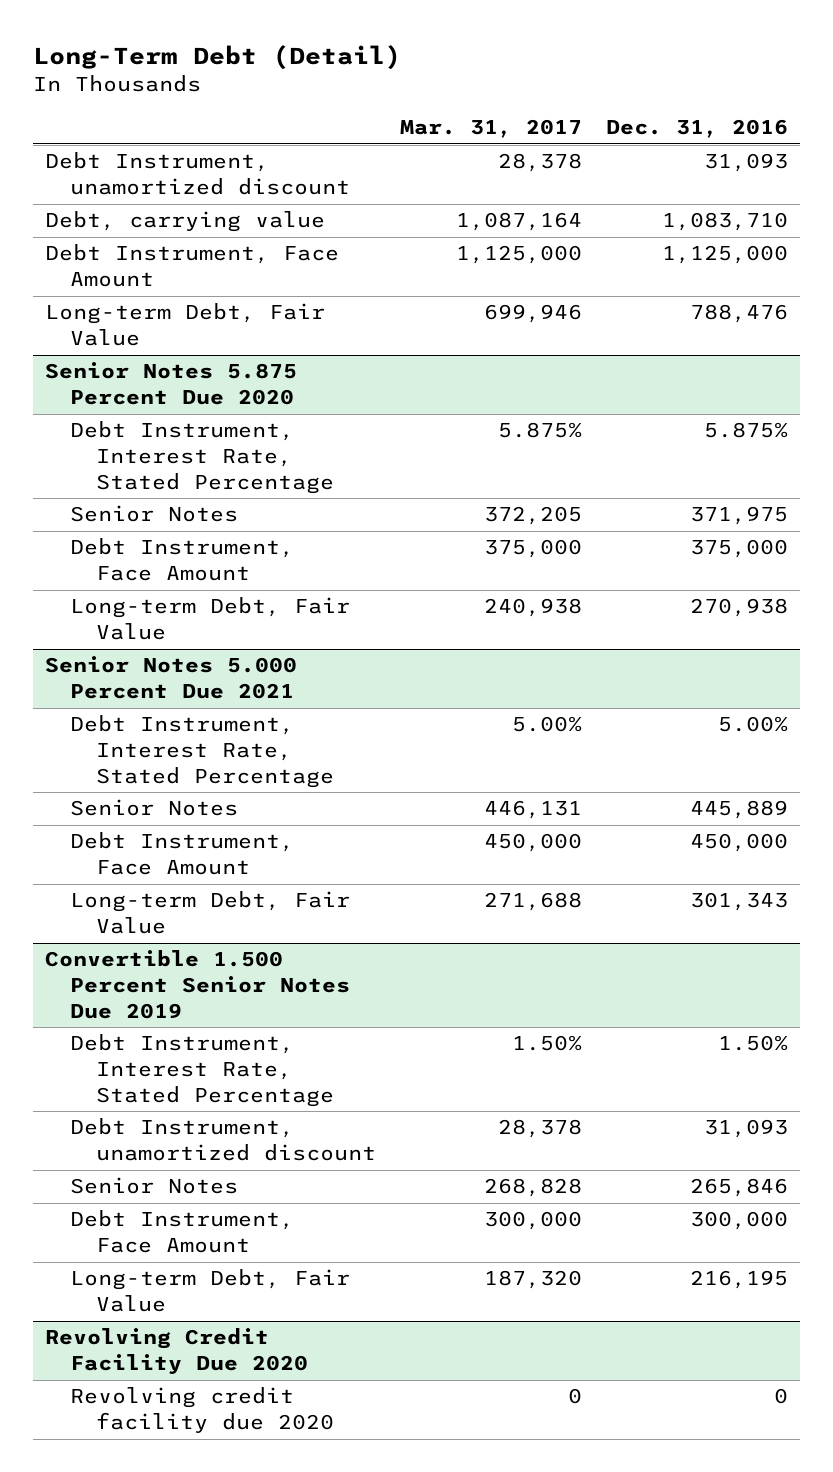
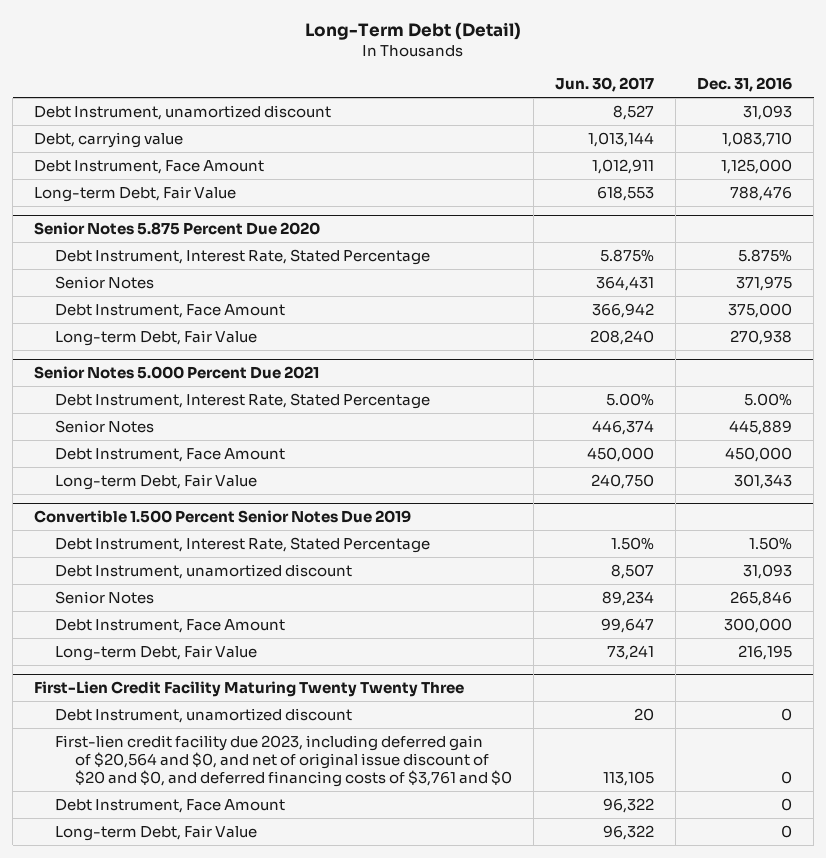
- | Mar. 31, 2017 | Dec. 31, 2016
+ | Jun. 30, 2017 | Dec. 31, 2016
- Revolving Credit Facility Due 2020
- Revolving credit facility due 2020 | 0 | 0
+ First-Lien Credit Facility Maturing Twenty Twenty Three
+ Debt Instrument, unamortized discount | 20 | 0
+ First-lien credit facility due 2023, including deferred gain of $20,564 and $0, and net of original issue discount of $20 and $0, and deferred financing costs of $3,761 and $0 | 113,105 | 0
+ Debt Instrument, Face Amount | 96,322 | 0
+ Long-term Debt, Fair Value | 96,322 | 0

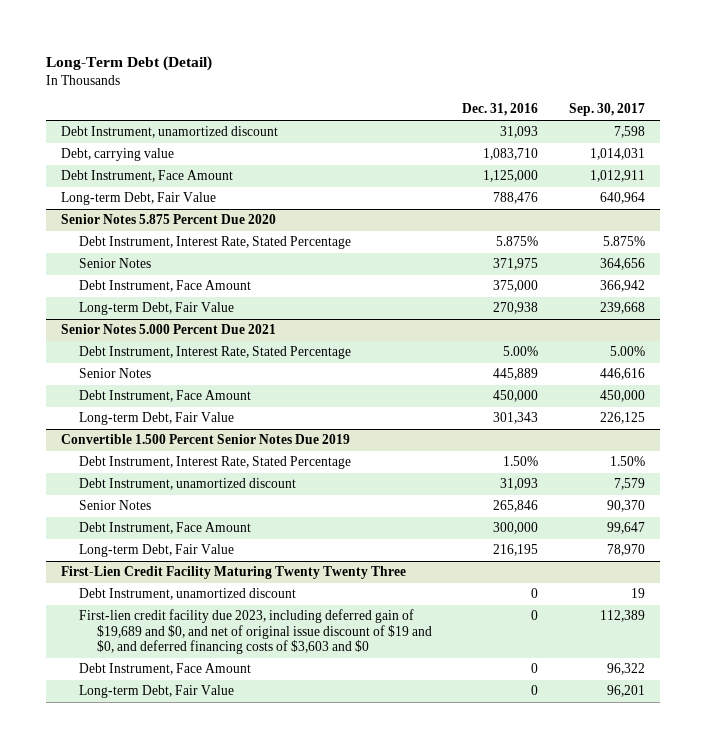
- | Jun. 30, 2017 | Dec. 31, 2016
+ | Dec. 31, 2016 | Sep. 30, 2017
@ First-Lien Credit Facility Maturing Twenty Twenty Three
- First-lien credit facility due 2023, including deferred gain of $20,564 and $0, and net of original issue discount of $20 and $0, and deferred financing costs of $3,761 and $0 | 113,105 | 0
+ First-lien credit facility due 2023, including deferred gain of $19,689 and $0, and net of original issue discount of $19 and $0, and deferred financing costs of $3,603 and $0 | 0 | 112,389

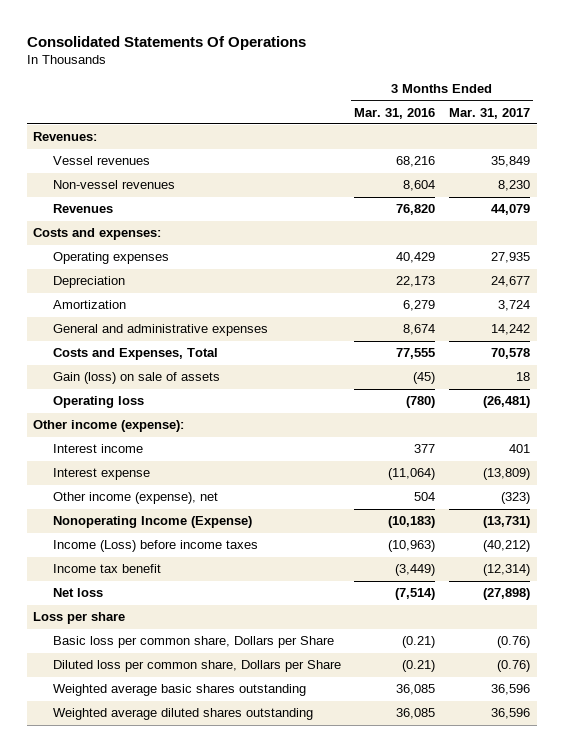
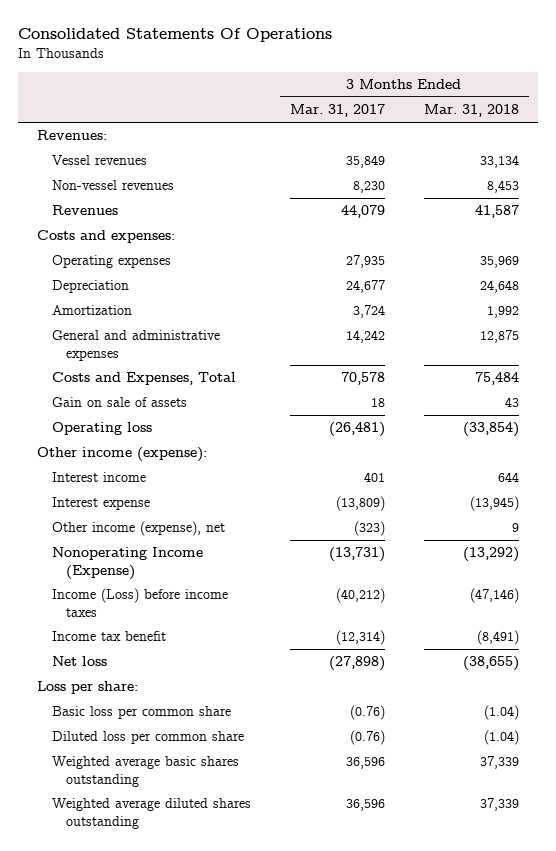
- | 3 Months Ended Mar. 31, 2016 | 3 Months Ended Mar. 31, 2017
+ | 3 Months Ended Mar. 31, 2017 | 3 Months Ended Mar. 31, 2018
- Gain (loss) on sale of assets | (45) | 18
+ Gain on sale of assets | 18 | 43
- Loss per share
- Basic loss per common share, Dollars per Share | (0.21) | (0.76)
- Diluted loss per common share, Dollars per Share | (0.21) | (0.76)
+ Loss per share:
+ Basic loss per common share | (0.76) | (1.04)
+ Diluted loss per common share | (0.76) | (1.04)

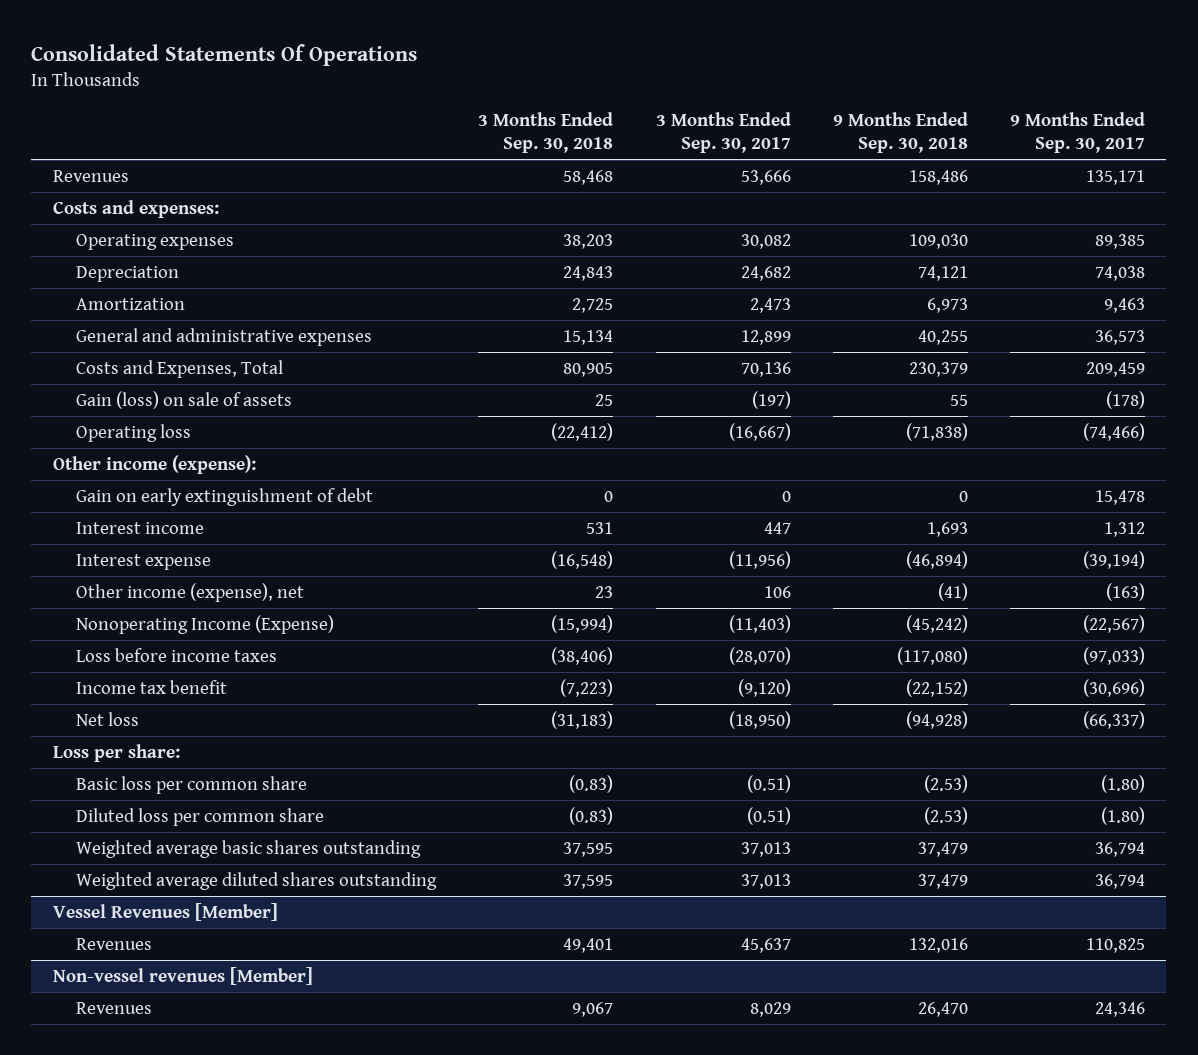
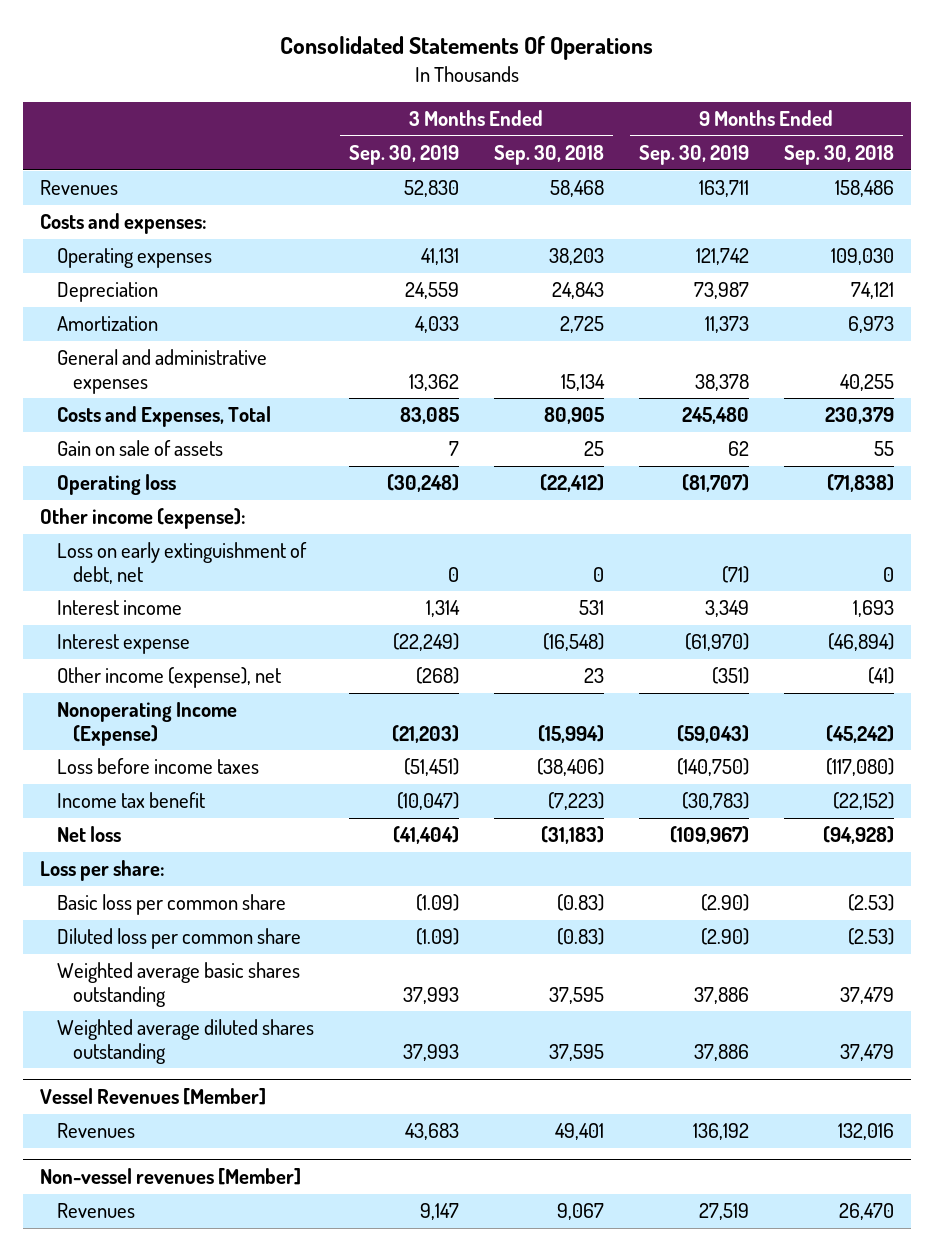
- | 3 Months Ended Sep. 30, 2018 | 3 Months Ended Sep. 30, 2017 | 9 Months Ended Sep. 30, 2018 | 9 Months Ended Sep. 30, 2017
+ | 3 Months Ended Sep. 30, 2019 | 3 Months Ended Sep. 30, 2018 | 9 Months Ended Sep. 30, 2019 | 9 Months Ended Sep. 30, 2018
- Gain (loss) on sale of assets | 25 | (197) | 55 | (178)
+ Gain on sale of assets | 7 | 25 | 62 | 55
- Gain on early extinguishment of debt | 0 | 0 | 0 | 15,478
+ Loss on early extinguishment of debt, net | 0 | 0 | (71) | 0

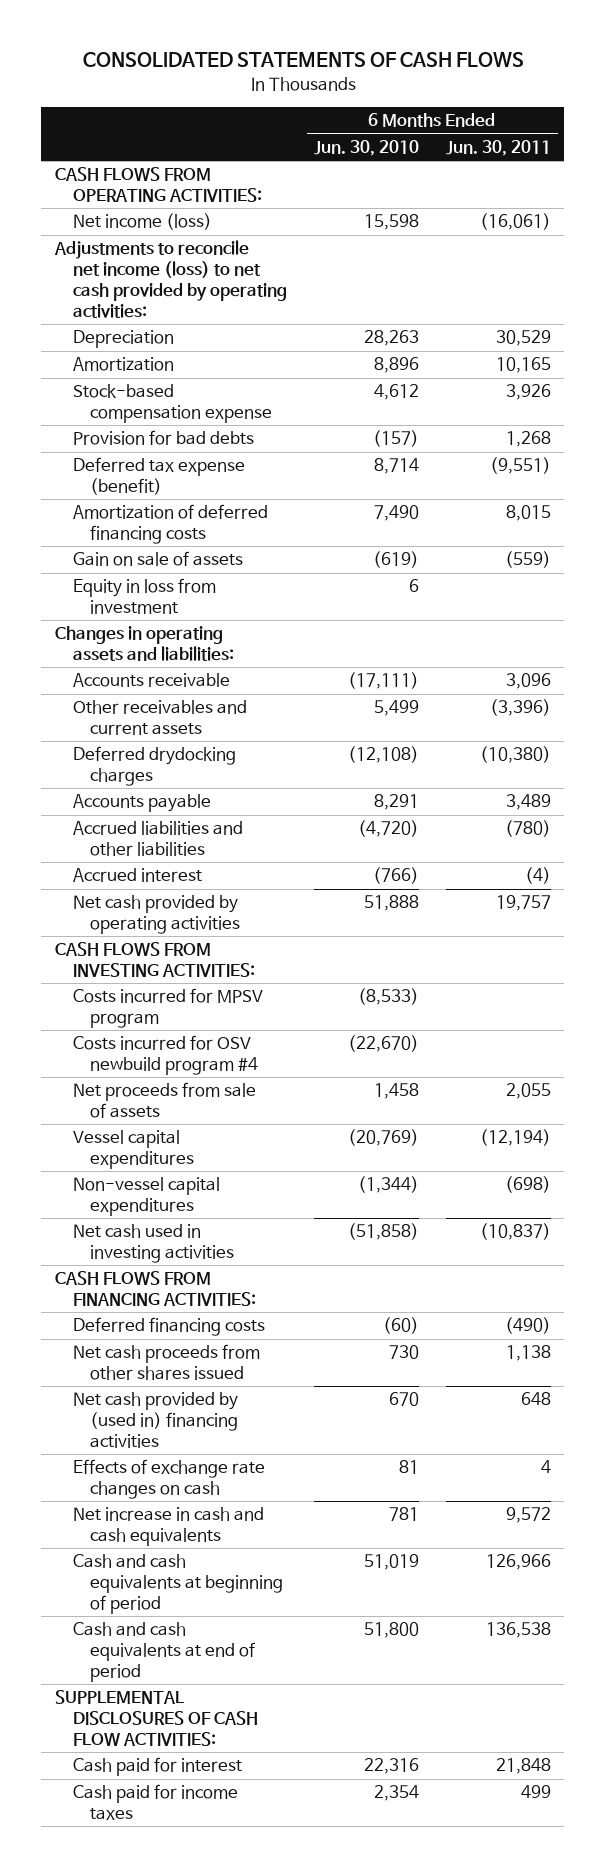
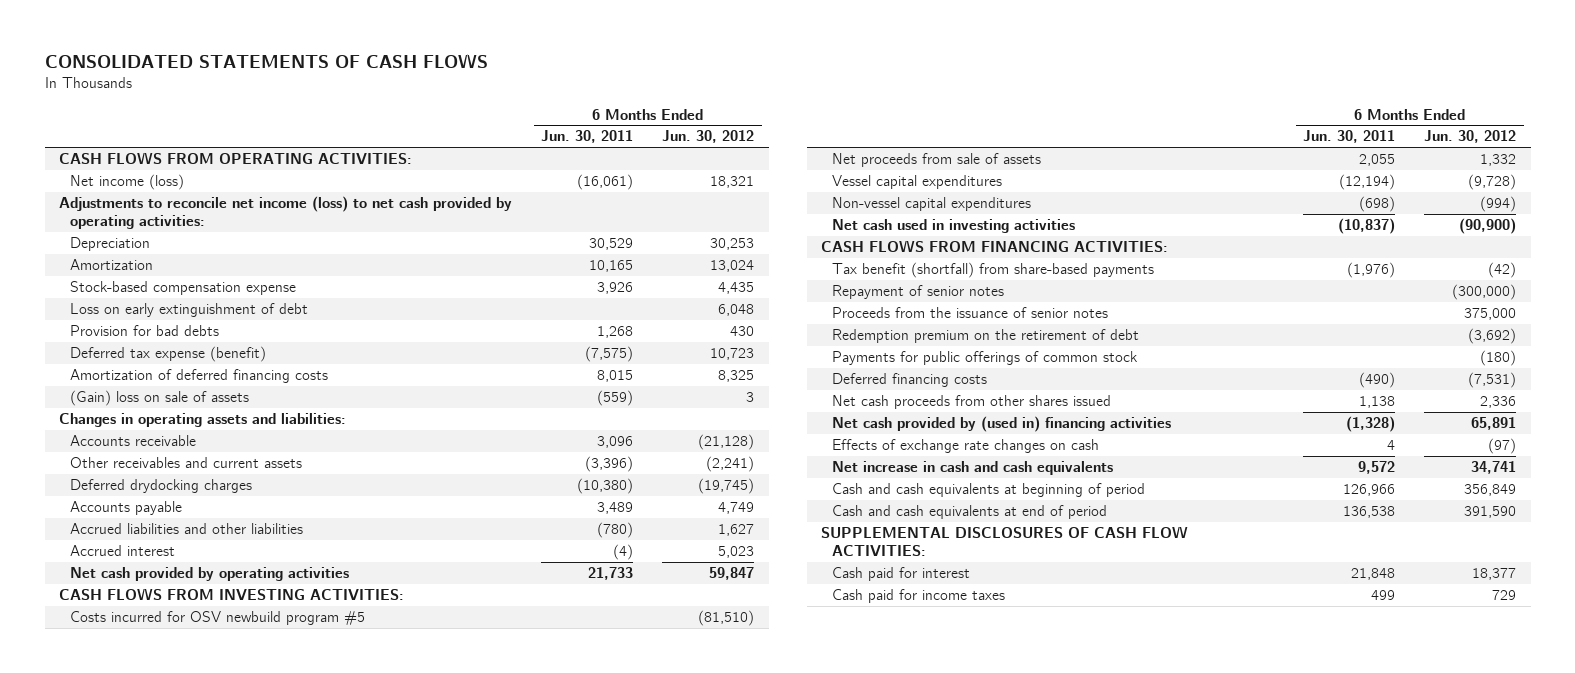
- | 6 Months Ended Jun. 30, 2010 | 6 Months Ended Jun. 30, 2011
+ | 6 Months Ended Jun. 30, 2011 | 6 Months Ended Jun. 30, 2012
+ Loss on early extinguishment of debt | | 6,048
- Deferred tax expense (benefit) | 8,714 | (9,551)
+ Deferred tax expense (benefit) | (7,575) | 10,723
- Gain on sale of assets | (619) | (559)
- Equity in loss from investment | 6 |
+ (Gain) loss on sale of assets | (559) | 3
- Net cash provided by operating activities | 51,888 | 19,757
+ Net cash provided by operating activities | 21,733 | 59,847
- Costs incurred for MPSV program | (8,533) |
- Costs incurred for OSV newbuild program #4 | (22,670) |
+ Costs incurred for OSV newbuild program #5 | | (81,510)
+ Tax benefit (shortfall) from share-based payments | (1,976) | (42)
+ Repayment of senior notes | | (300,000)
+ Proceeds from the issuance of senior notes | | 375,000
+ Redemption premium on the retirement of debt | | (3,692)
+ Payments for public offerings of common stock | | (180)
- Net cash provided by (used in) financing activities | 670 | 648
+ Net cash provided by (used in) financing activities | (1,328) | 65,891

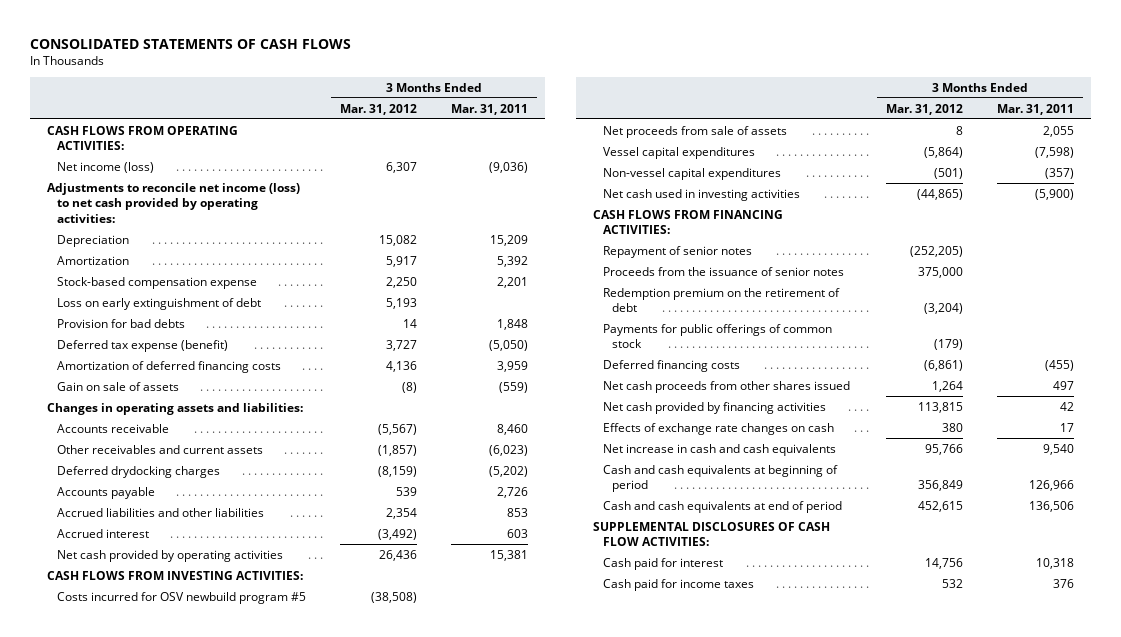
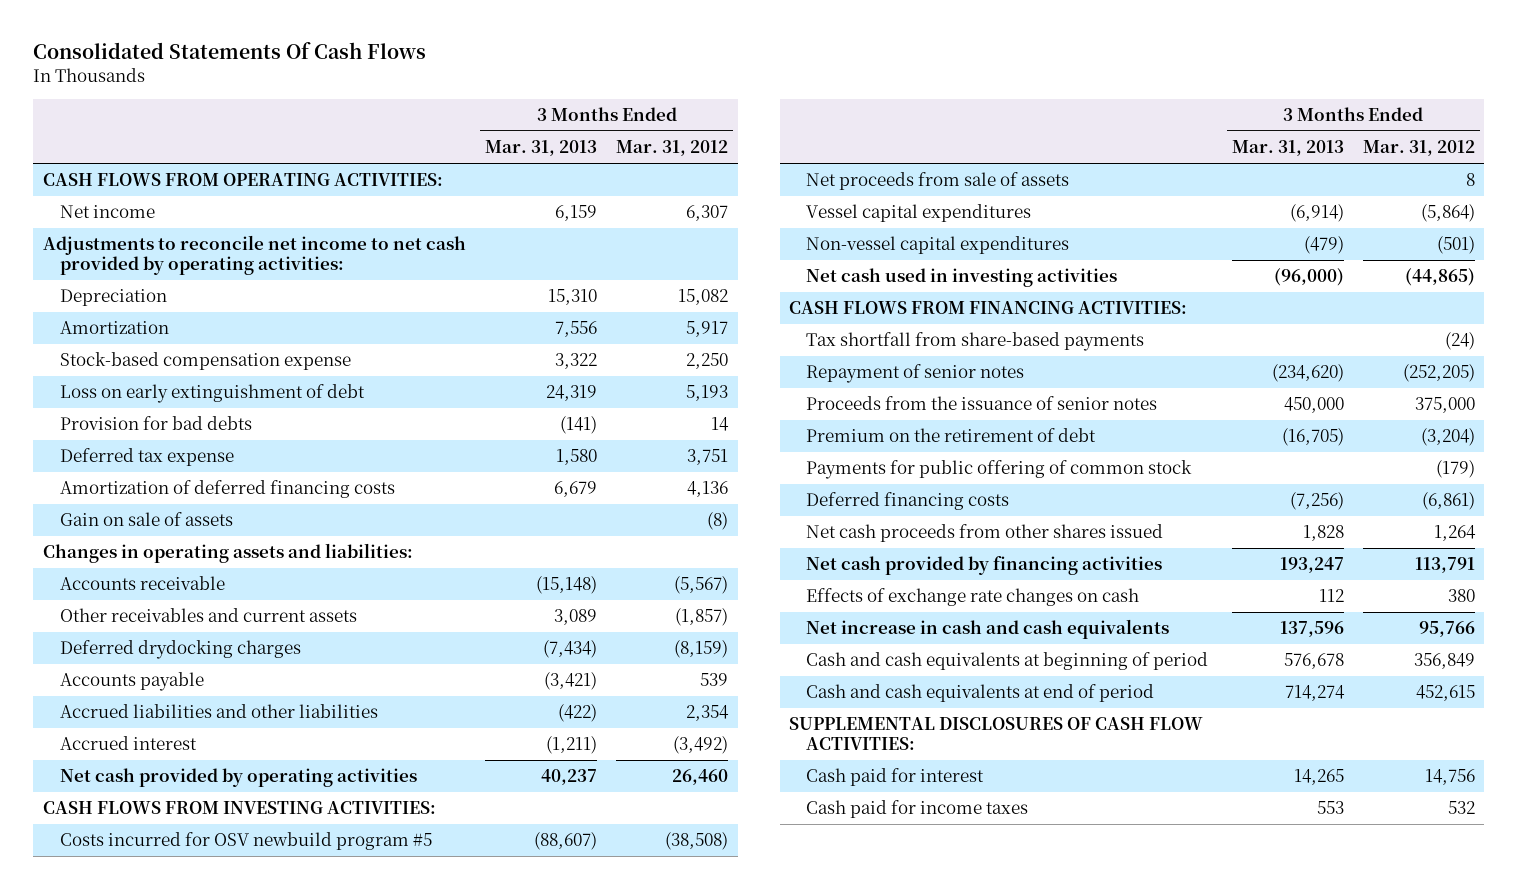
- CONSOLIDATED STATEMENTS OF CASH FLOWS
+ Consolidated Statements Of Cash Flows
- | 3 Months Ended Mar. 31, 2012 | 3 Months Ended Mar. 31, 2011
+ | 3 Months Ended Mar. 31, 2013 | 3 Months Ended Mar. 31, 2012
- Net income (loss) | 6,307 | (9,036)
- Adjustments to reconcile net income (loss) to net cash provided by operating activities:
+ Net income | 6,159 | 6,307
+ Adjustments to reconcile net income to net cash provided by operating activities:
- Deferred tax expense (benefit) | 3,727 | (5,050)
+ Deferred tax expense | 1,580 | 3,751
- Net cash provided by operating activities | 26,436 | 15,381
+ Net cash provided by operating activities | 40,237 | 26,460
+ Tax shortfall from share-based payments | | (24)
- Redemption premium on the retirement of debt | (3,204) |
- Payments for public offerings of common stock | (179) |
+ Premium on the retirement of debt | (16,705) | (3,204)
+ Payments for public offering of common stock | | (179)
- Net cash provided by financing activities | 113,815 | 42
+ Net cash provided by financing activities | 193,247 | 113,791

